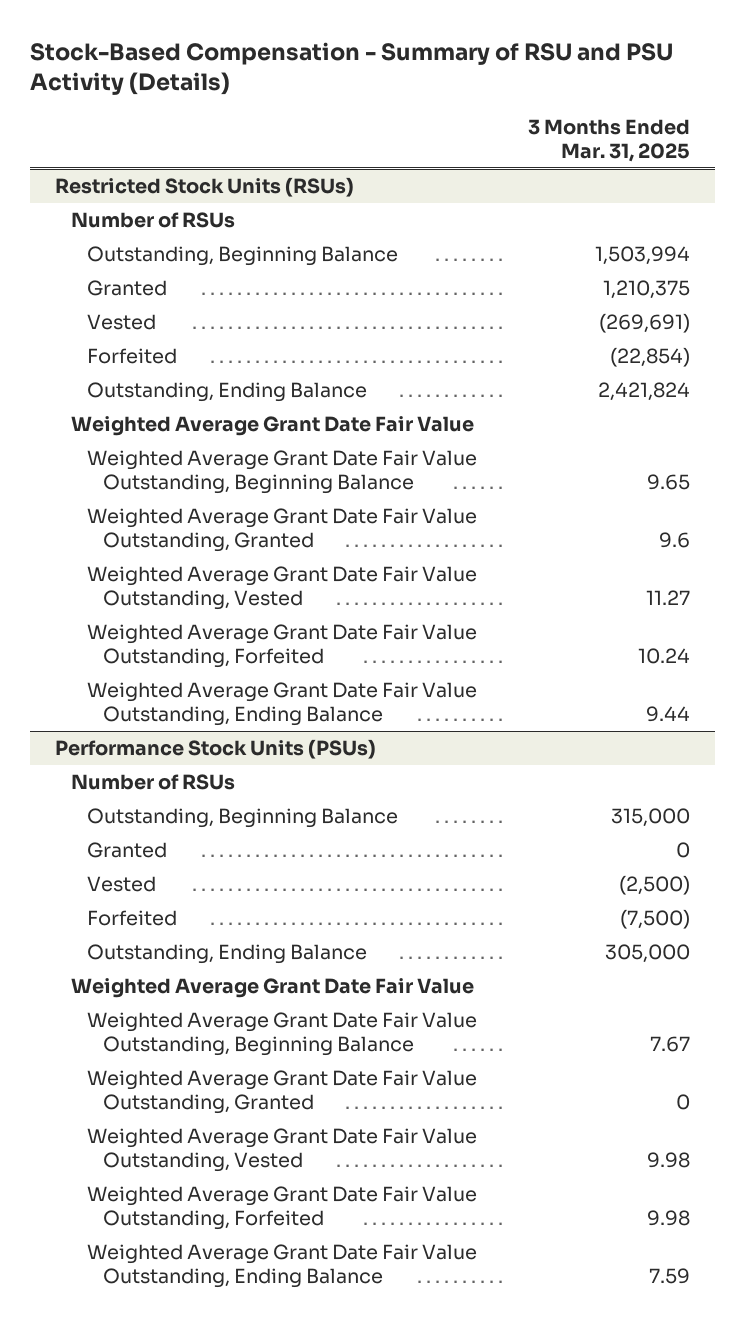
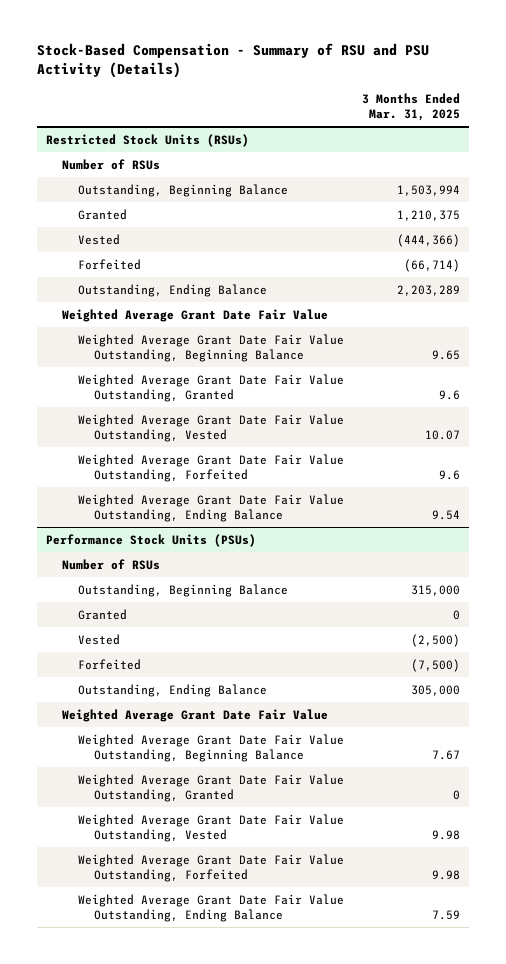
@ Restricted Stock Units (RSUs)
- Vested | (269,691)
- Forfeited | (22,854)
- Outstanding, Ending Balance | 2,421,824
+ Vested | (444,366)
+ Forfeited | (66,714)
+ Outstanding, Ending Balance | 2,203,289
- Weighted Average Grant Date Fair Value Outstanding, Vested | 11.27
- Weighted Average Grant Date Fair Value Outstanding, Forfeited | 10.24
- Weighted Average Grant Date Fair Value Outstanding, Ending Balance | 9.44
+ Weighted Average Grant Date Fair Value Outstanding, Vested | 10.07
+ Weighted Average Grant Date Fair Value Outstanding, Forfeited | 9.6
+ Weighted Average Grant Date Fair Value Outstanding, Ending Balance | 9.54

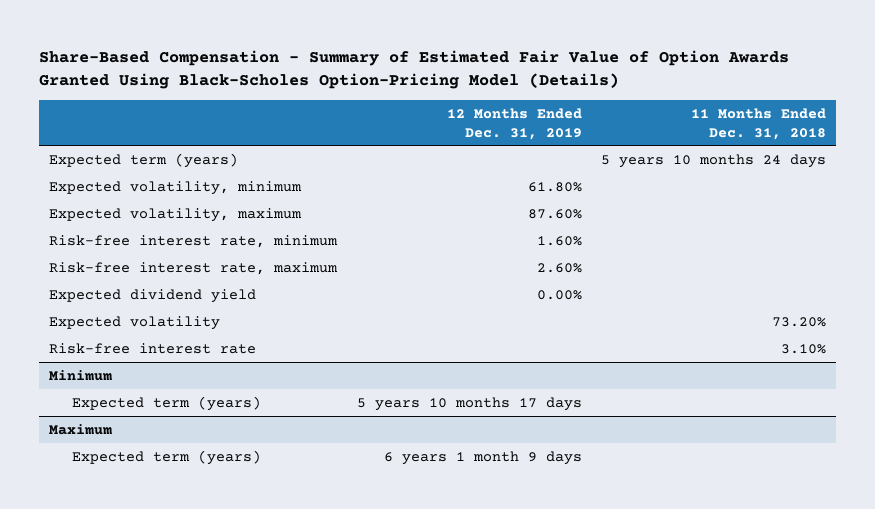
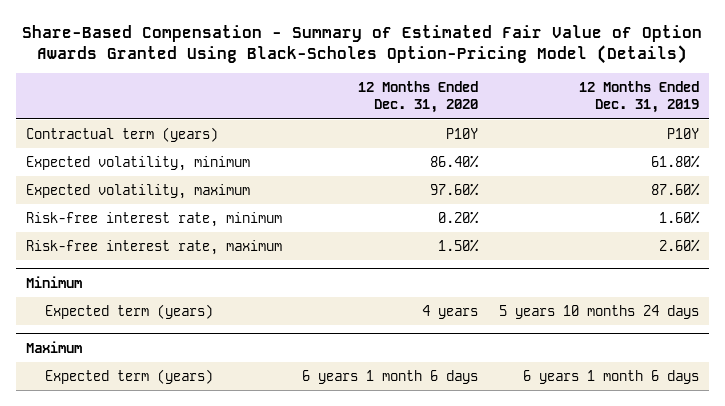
- | 12 Months Ended Dec. 31, 2019 | 11 Months Ended Dec. 31, 2018
+ | 12 Months Ended Dec. 31, 2020 | 12 Months Ended Dec. 31, 2019
- Expected term (years) | | 5 years 10 months 24 days
+ Contractual term (years) | P10Y | P10Y
- Expected dividend yield | 0.00% |
- Expected volatility | | 73.20%
- Risk-free interest rate | | 3.10%
@ Minimum
- Expected term (years) | 5 years 10 months 17 days |
+ Expected term (years) | 4 years | 5 years 10 months 24 days
@ Maximum
- Expected term (years) | 6 years 1 month 9 days |
+ Expected term (years) | 6 years 1 month 6 days | 6 years 1 month 6 days

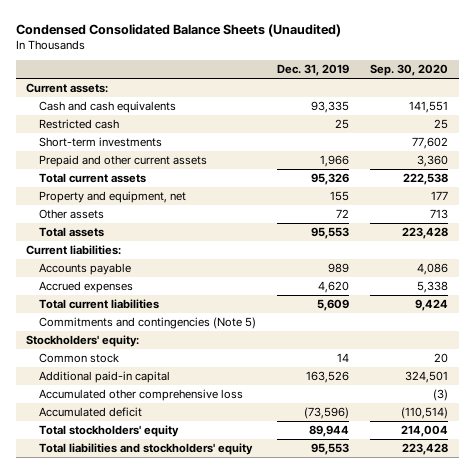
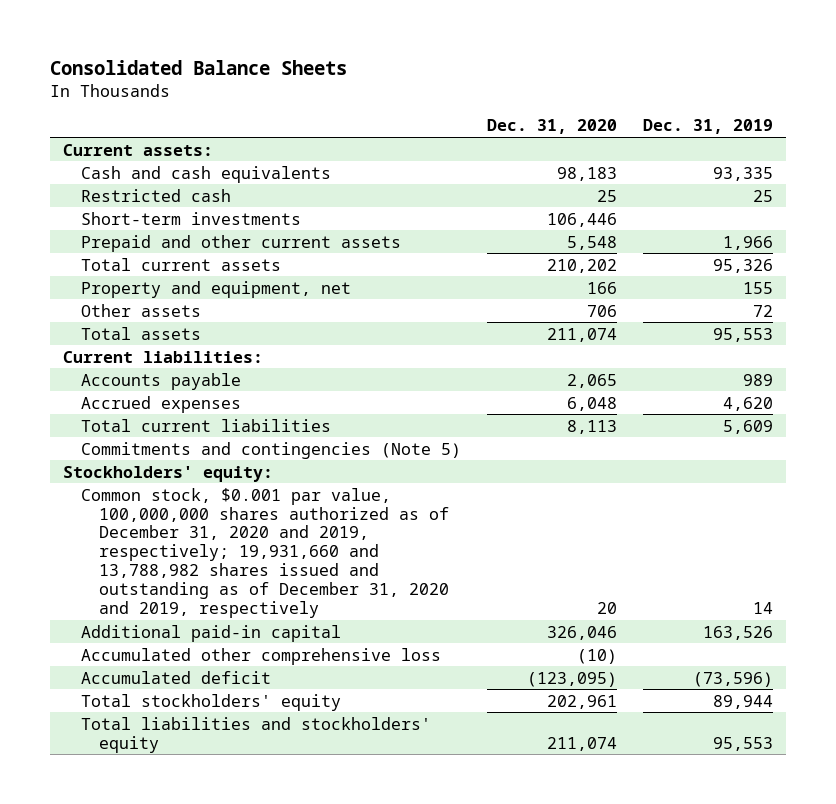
- Condensed Consolidated Balance Sheets (Unaudited)
+ Consolidated Balance Sheets
- | Dec. 31, 2019 | Sep. 30, 2020
+ | Dec. 31, 2020 | Dec. 31, 2019
- Common stock | 14 | 20
+ Common stock, $0.001 par value, 100,000,000 shares authorized as of December 31, 2020 and 2019, respectively; 19,931,660 and 13,788,982 shares issued and outstanding as of December 31, 2020 and 2019, respectively | 20 | 14

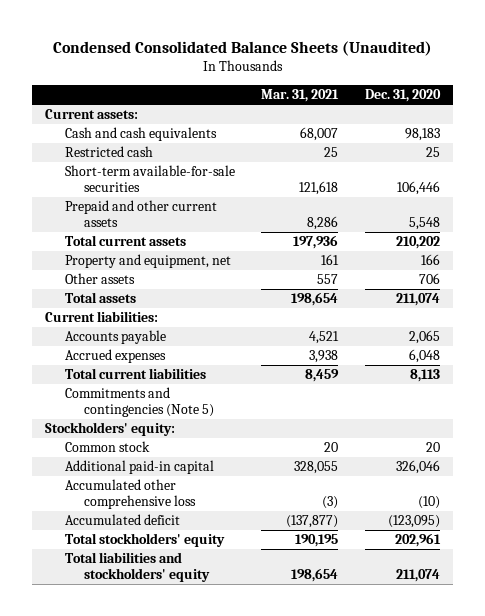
- Consolidated Balance Sheets
+ Condensed Consolidated Balance Sheets (Unaudited)
- | Dec. 31, 2020 | Dec. 31, 2019
+ | Mar. 31, 2021 | Dec. 31, 2020
- Short-term investments | 106,446 |
+ Short-term available-for-sale securities | 121,618 | 106,446
- Common stock, $0.001 par value, 100,000,000 shares authorized as of December 31, 2020 and 2019, respectively; 19,931,660 and 13,788,982 shares issued and outstanding as of December 31, 2020 and 2019, respectively | 20 | 14
+ Common stock | 20 | 20

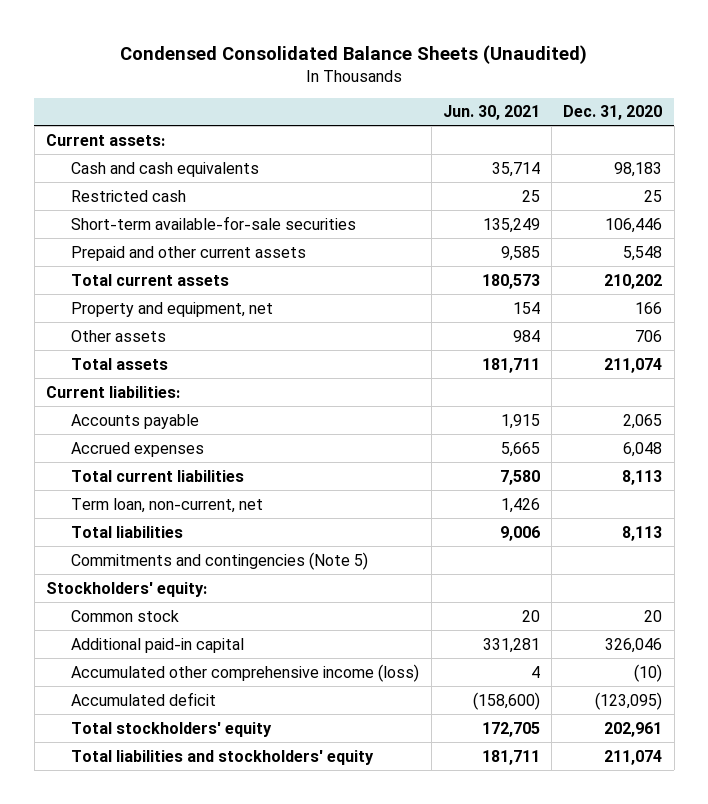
- | Mar. 31, 2021 | Dec. 31, 2020
+ | Jun. 30, 2021 | Dec. 31, 2020
+ Term loan, non-current, net | 1,426 |
+ Total liabilities | 9,006 | 8,113
- Accumulated other comprehensive loss | (3) | (10)
+ Accumulated other comprehensive income (loss) | 4 | (10)

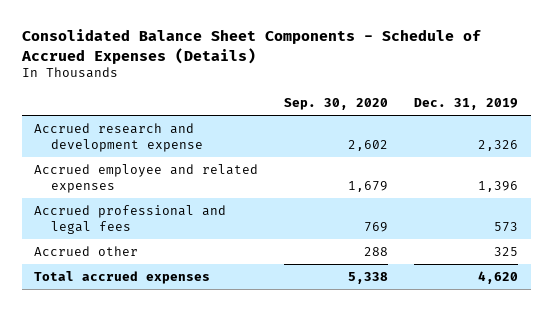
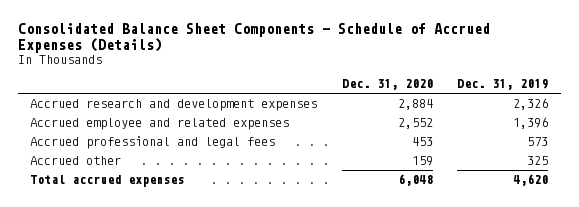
- | Sep. 30, 2020 | Dec. 31, 2019
+ | Dec. 31, 2020 | Dec. 31, 2019
- Accrued research and development expense | 2,602 | 2,326
+ Accrued research and development expenses | 2,884 | 2,326

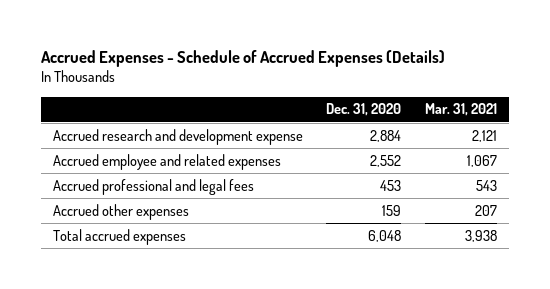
- Consolidated Balance Sheet Components - Schedule of Accrued Expenses (Details)
+ Accrued Expenses - Schedule of Accrued Expenses (Details)
- | Dec. 31, 2020 | Dec. 31, 2019
+ | Dec. 31, 2020 | Mar. 31, 2021
- Accrued research and development expenses | 2,884 | 2,326
+ Accrued research and development expense | 2,884 | 2,121
- Accrued other | 159 | 325
+ Accrued other expenses | 159 | 207

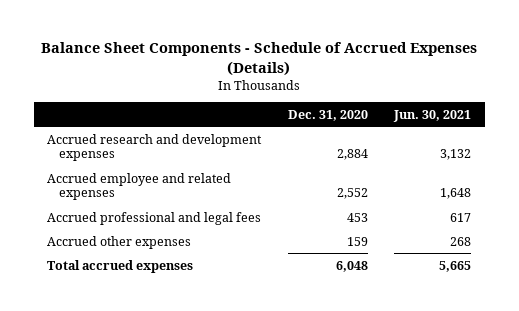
- Accrued Expenses - Schedule of Accrued Expenses (Details)
+ Balance Sheet Components - Schedule of Accrued Expenses (Details)
- | Dec. 31, 2020 | Mar. 31, 2021
+ | Dec. 31, 2020 | Jun. 30, 2021
- Accrued research and development expense | 2,884 | 2,121
+ Accrued research and development expenses | 2,884 | 3,132

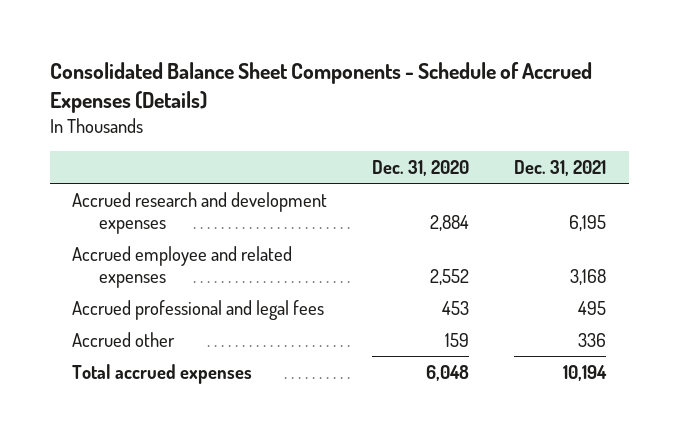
- Balance Sheet Components - Schedule of Accrued Expenses (Details)
+ Consolidated Balance Sheet Components - Schedule of Accrued Expenses (Details)
- | Dec. 31, 2020 | Jun. 30, 2021
+ | Dec. 31, 2020 | Dec. 31, 2021
- Accrued other expenses | 159 | 268
+ Accrued other | 159 | 336

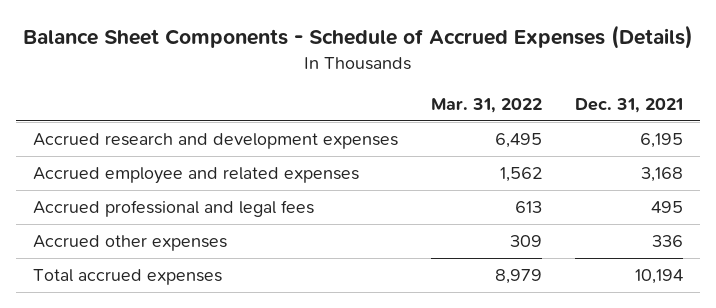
- Consolidated Balance Sheet Components - Schedule of Accrued Expenses (Details)
+ Balance Sheet Components - Schedule of Accrued Expenses (Details)
- | Dec. 31, 2020 | Dec. 31, 2021
+ | Mar. 31, 2022 | Dec. 31, 2021
- Accrued other | 159 | 336
+ Accrued other expenses | 309 | 336

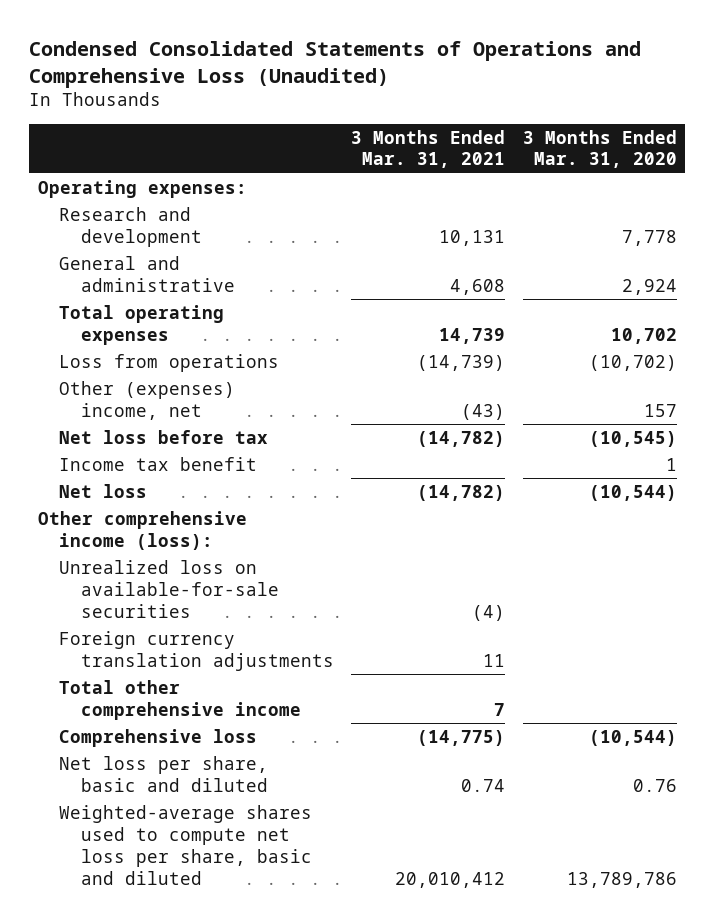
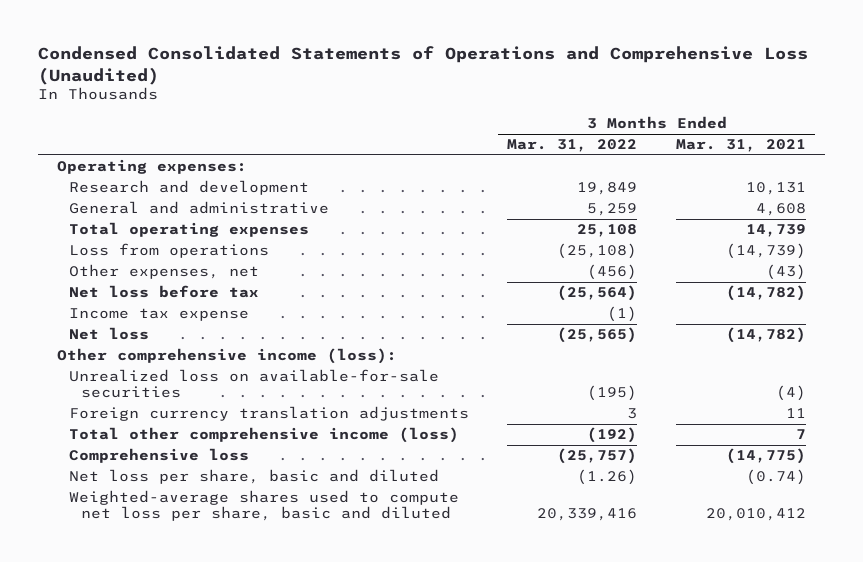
- | 3 Months Ended Mar. 31, 2021 | 3 Months Ended Mar. 31, 2020
+ | 3 Months Ended Mar. 31, 2022 | 3 Months Ended Mar. 31, 2021
- Other (expenses) income, net | (43) | 157
+ Other expenses, net | (456) | (43)
- Income tax benefit | | 1
+ Income tax expense | (1) |
- Total other comprehensive income | 7 |
+ Total other comprehensive income (loss) | (192) | 7
- Net loss per share, basic and diluted | 0.74 | 0.76
+ Net loss per share, basic and diluted | (1.26) | (0.74)

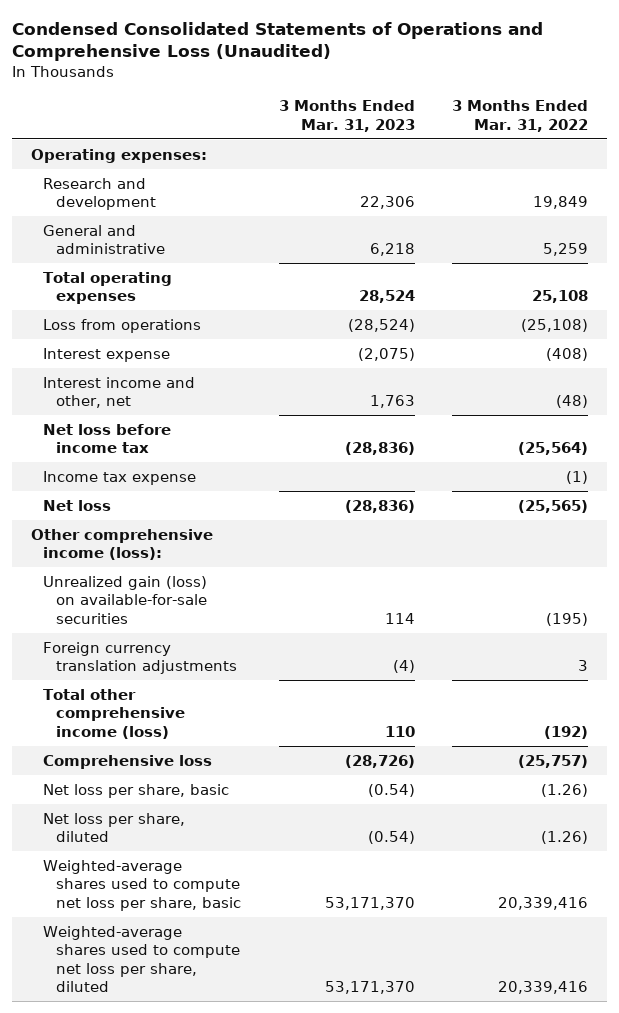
- | 3 Months Ended Mar. 31, 2022 | 3 Months Ended Mar. 31, 2021
+ | 3 Months Ended Mar. 31, 2023 | 3 Months Ended Mar. 31, 2022
- Other expenses, net | (456) | (43)
- Net loss before tax | (25,564) | (14,782)
+ Interest expense | (2,075) | (408)
+ Interest income and other, net | 1,763 | (48)
+ Net loss before income tax | (28,836) | (25,564)
- Unrealized loss on available-for-sale securities | (195) | (4)
+ Unrealized gain (loss) on available-for-sale securities | 114 | (195)
- Net loss per share, basic and diluted | (1.26) | (0.74)
- Weighted-average shares used to compute net loss per share, basic and diluted | 20,339,416 | 20,010,412
+ Net loss per share, basic | (0.54) | (1.26)
+ Net loss per share, diluted | (0.54) | (1.26)
+ Weighted-average shares used to compute net loss per share, basic | 53,171,370 | 20,339,416
+ Weighted-average shares used to compute net loss per share, diluted | 53,171,370 | 20,339,416

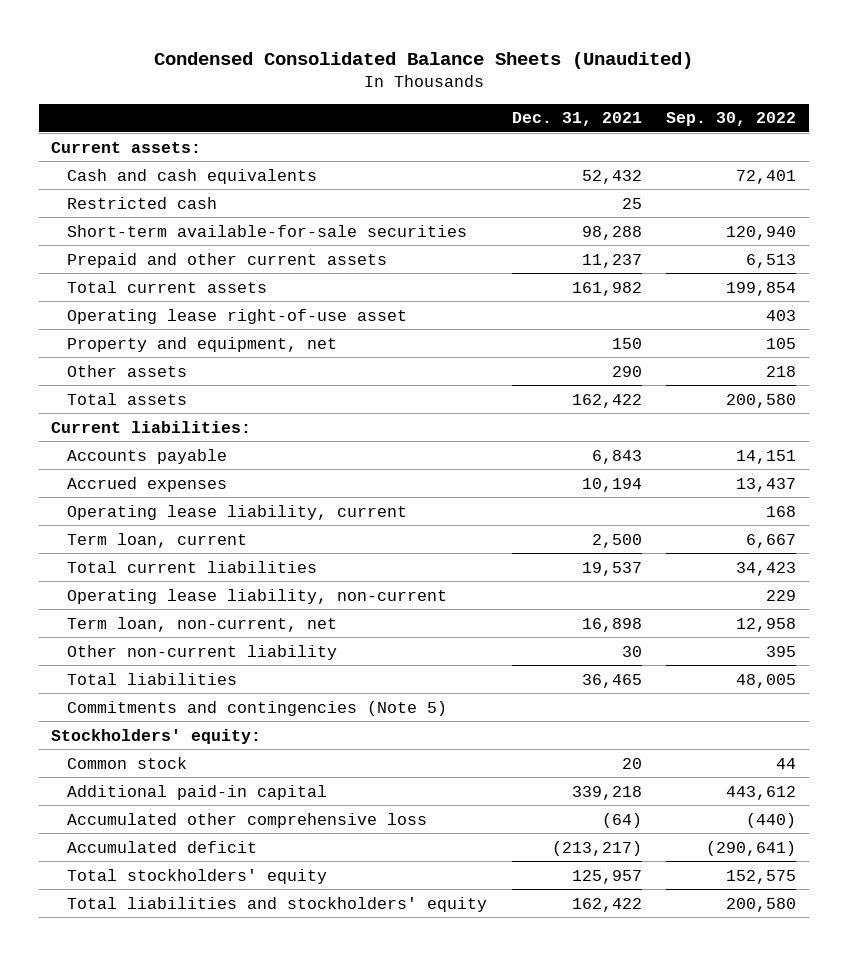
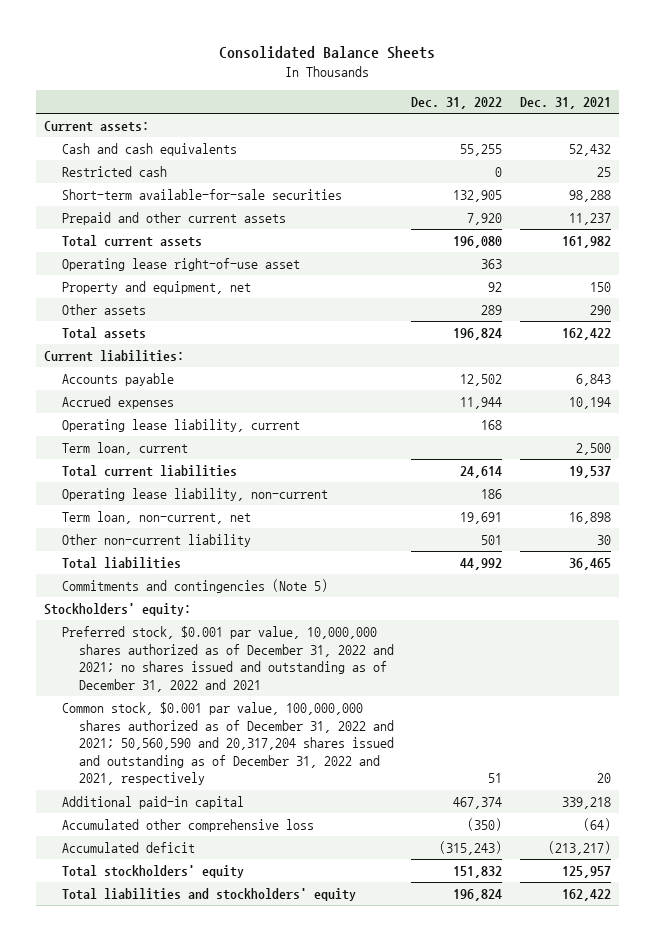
- Condensed Consolidated Balance Sheets (Unaudited)
+ Consolidated Balance Sheets
- | Dec. 31, 2021 | Sep. 30, 2022
+ | Dec. 31, 2022 | Dec. 31, 2021
- Common stock | 20 | 44
+ Preferred stock, $0.001 par value, 10,000,000 shares authorized as of December 31, 2022 and 2021; no shares issued and outstanding as of December 31, 2022 and 2021
+ Common stock, $0.001 par value, 100,000,000 shares authorized as of December 31, 2022 and 2021; 50,560,590 and 20,317,204 shares issued and outstanding as of December 31, 2022 and 2021, respectively | 51 | 20

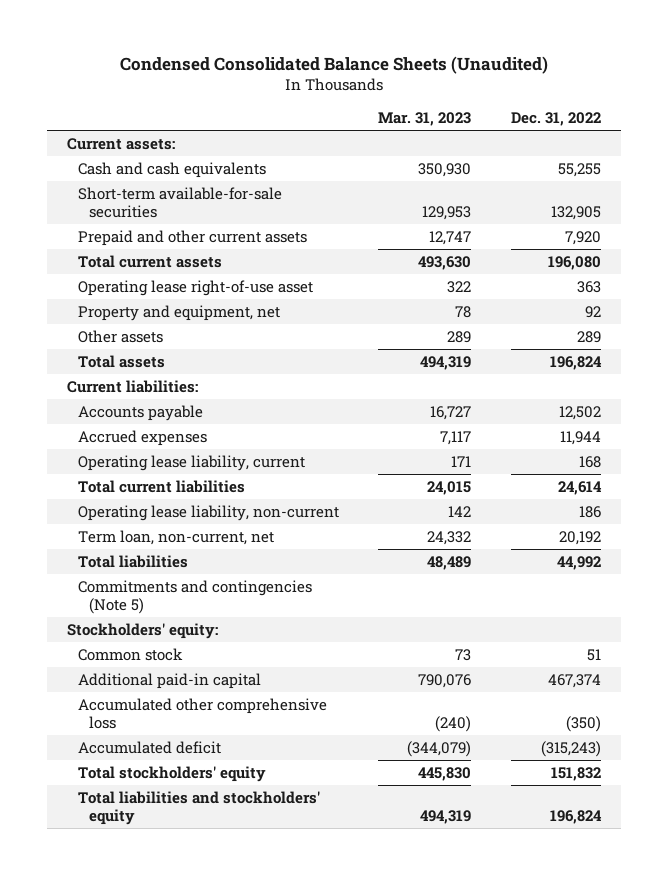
- Consolidated Balance Sheets
+ Condensed Consolidated Balance Sheets (Unaudited)
- | Dec. 31, 2022 | Dec. 31, 2021
+ | Mar. 31, 2023 | Dec. 31, 2022
- Restricted cash | 0 | 25
- Term loan, current | | 2,500
- Term loan, non-current, net | 19,691 | 16,898
- Other non-current liability | 501 | 30
+ Term loan, non-current, net | 24,332 | 20,192
- Preferred stock, $0.001 par value, 10,000,000 shares authorized as of December 31, 2022 and 2021; no shares issued and outstanding as of December 31, 2022 and 2021
- Common stock, $0.001 par value, 100,000,000 shares authorized as of December 31, 2022 and 2021; 50,560,590 and 20,317,204 shares issued and outstanding as of December 31, 2022 and 2021, respectively | 51 | 20
+ Common stock | 73 | 51

